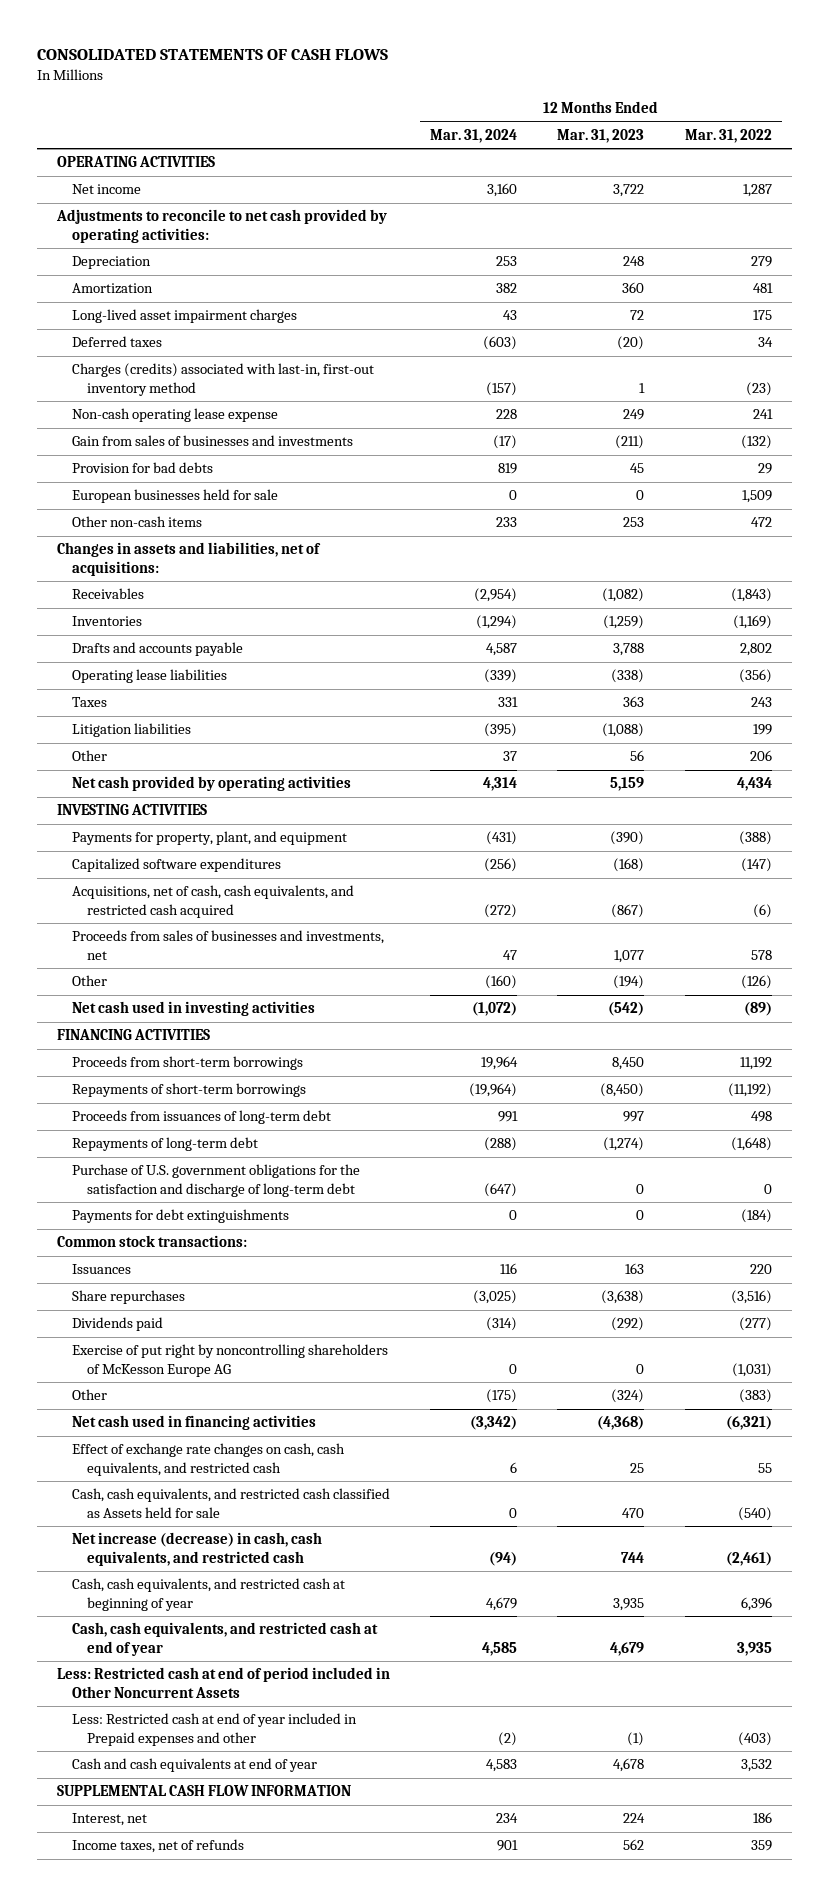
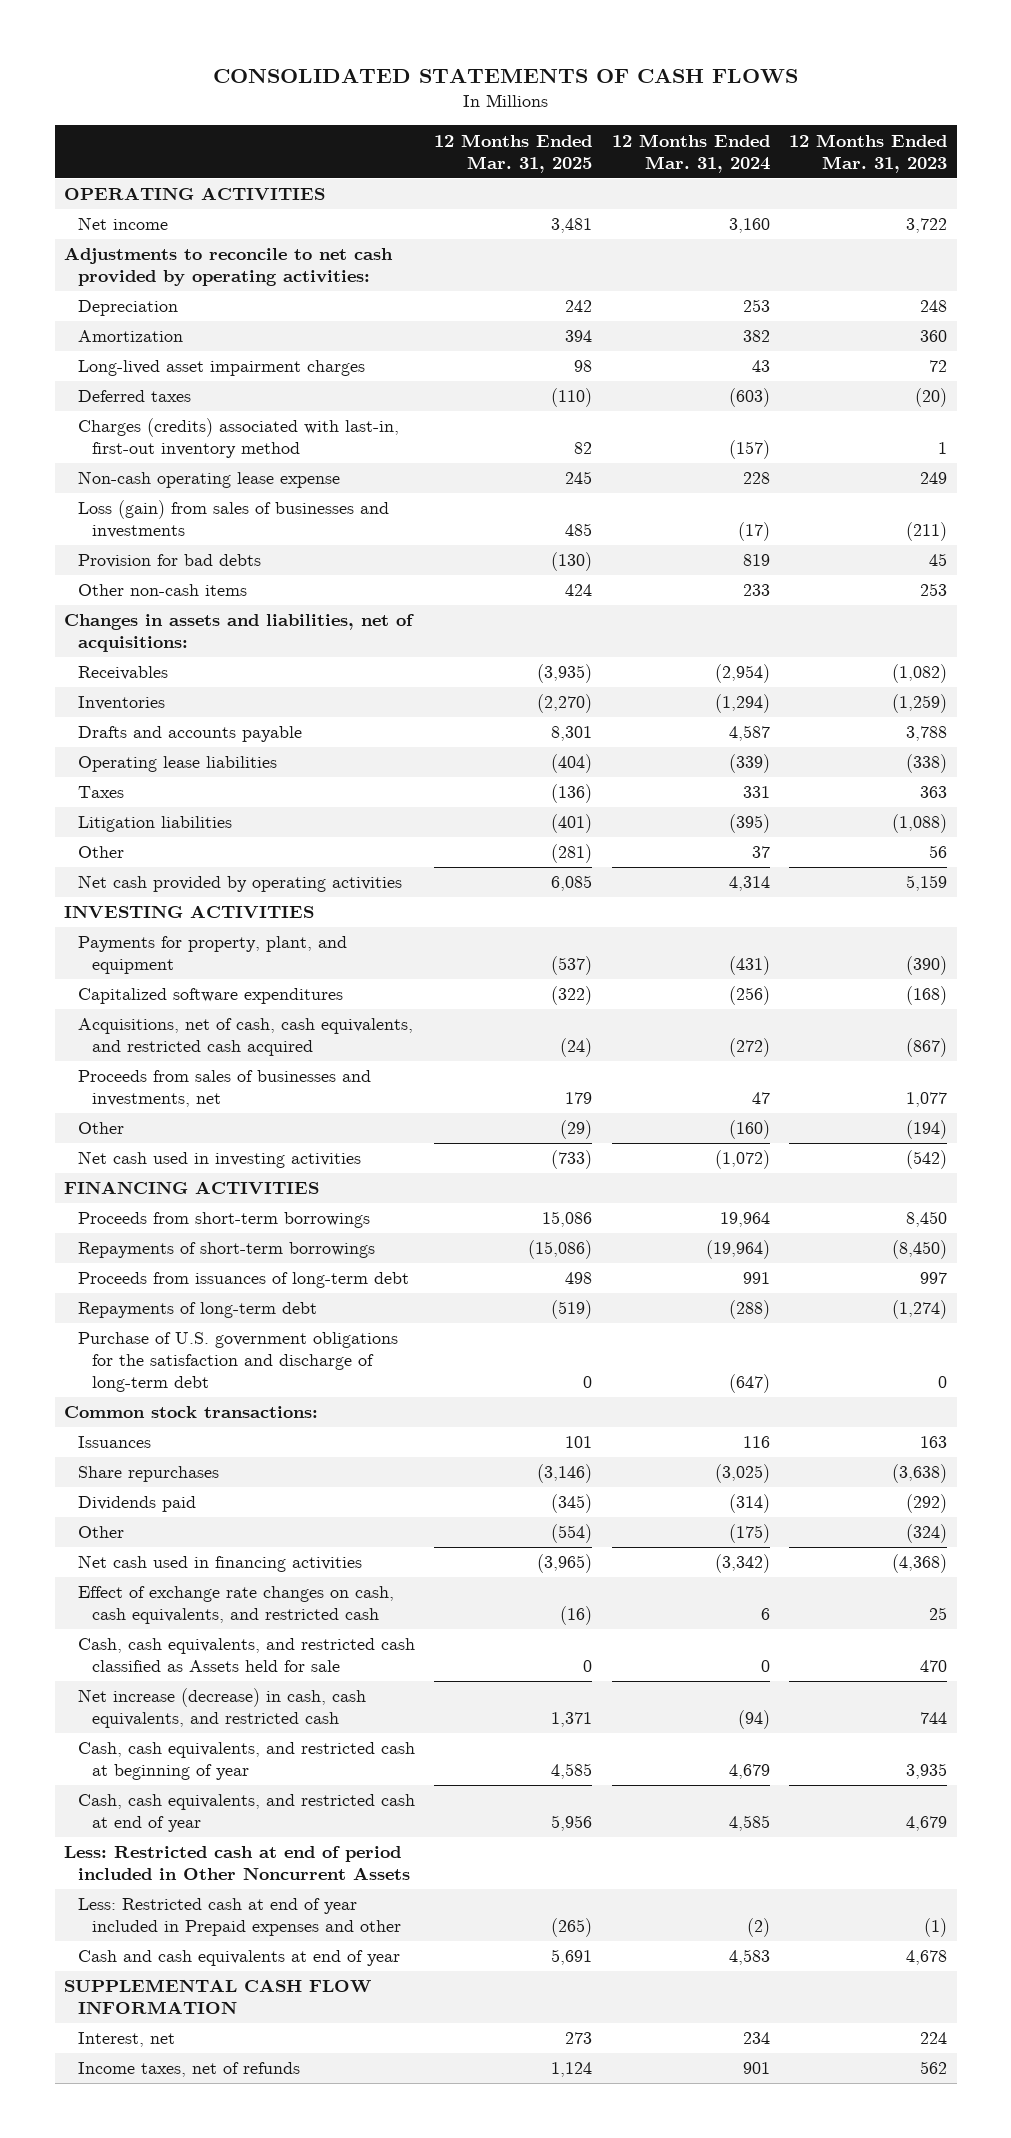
- | 12 Months Ended Mar. 31, 2024 | 12 Months Ended Mar. 31, 2023 | 12 Months Ended Mar. 31, 2022
+ | 12 Months Ended Mar. 31, 2025 | 12 Months Ended Mar. 31, 2024 | 12 Months Ended Mar. 31, 2023
- Gain from sales of businesses and investments | (17) | (211) | (132)
+ Loss (gain) from sales of businesses and investments | 485 | (17) | (211)
- European businesses held for sale | 0 | 0 | 1,509
- Payments for debt extinguishments | 0 | 0 | (184)
- Exercise of put right by noncontrolling shareholders of McKesson Europe AG | 0 | 0 | (1,031)

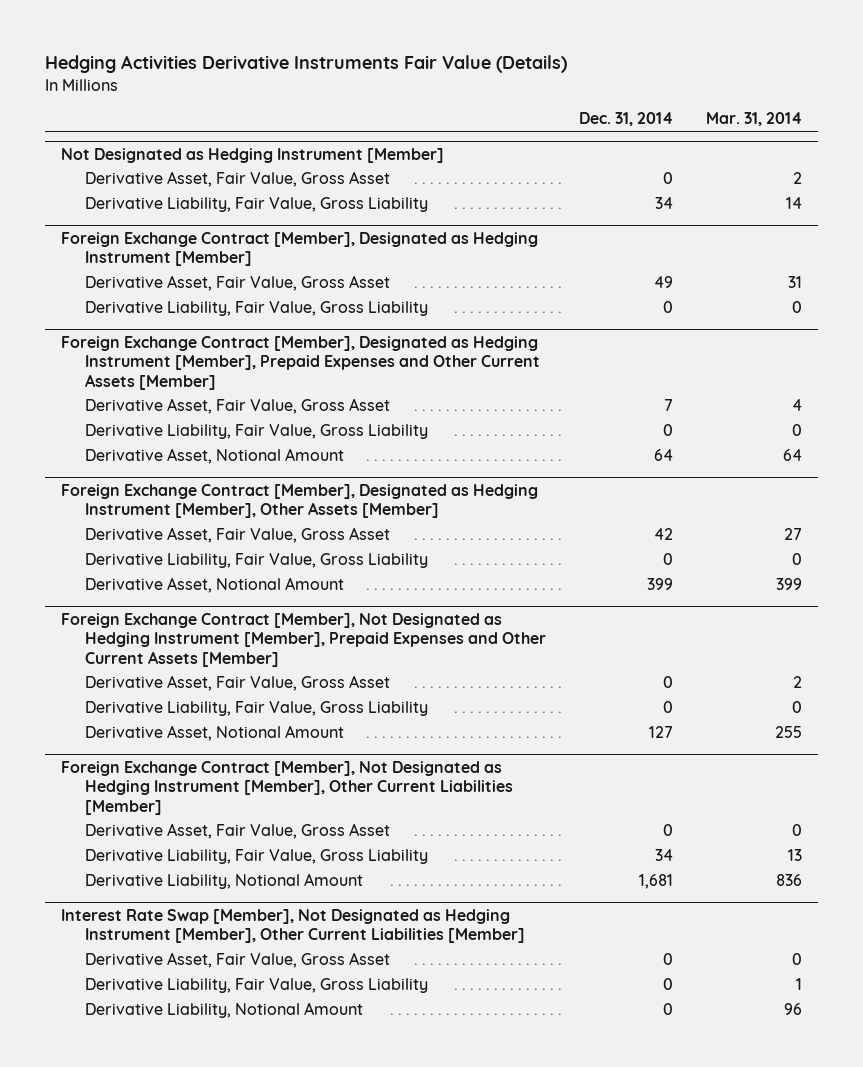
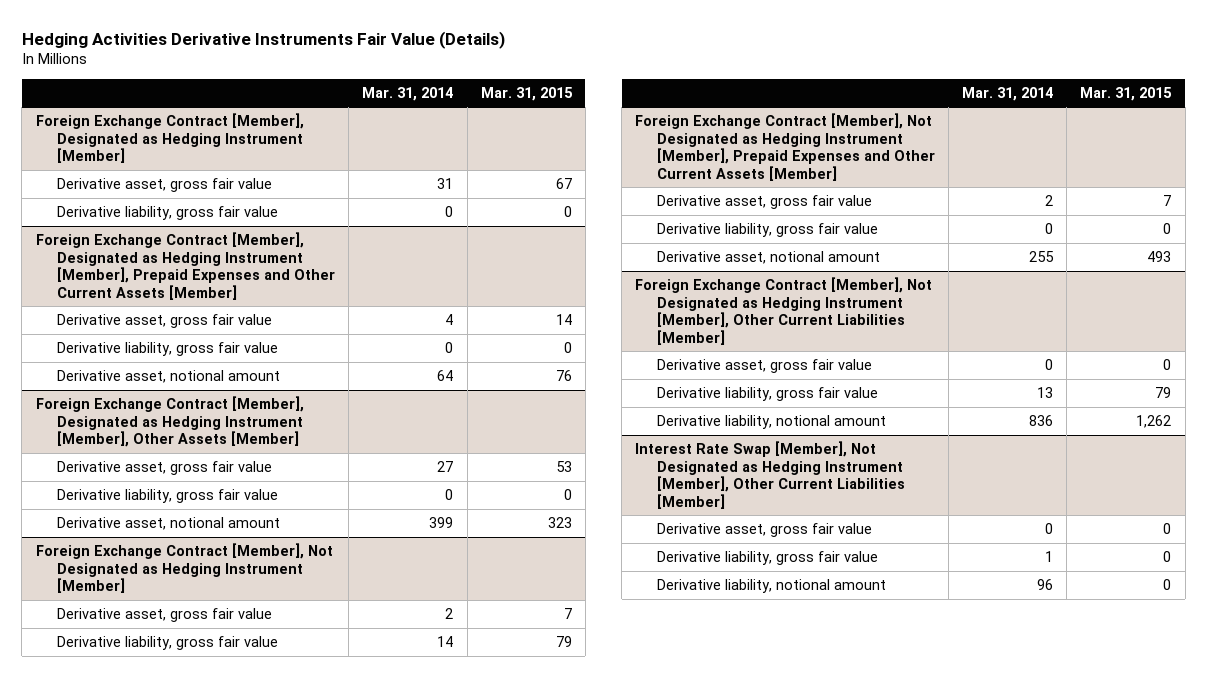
- | Dec. 31, 2014 | Mar. 31, 2014
+ | Mar. 31, 2014 | Mar. 31, 2015
- Not Designated as Hedging Instrument [Member]
- Derivative Asset, Fair Value, Gross Asset | 0 | 2
- Derivative Liability, Fair Value, Gross Liability | 34 | 14
@ Foreign Exchange Contract [Member], Designated as Hedging Instrument [Member]
- Derivative Asset, Fair Value, Gross Asset | 49 | 31
- Derivative Liability, Fair Value, Gross Liability | 0 | 0
+ Derivative asset, gross fair value | 31 | 67
+ Derivative liability, gross fair value | 0 | 0
@ Foreign Exchange Contract [Member], Designated as Hedging Instrument [Member], Prepaid Expenses and Other Current Assets [Member]
- Derivative Asset, Fair Value, Gross Asset | 7 | 4
- Derivative Liability, Fair Value, Gross Liability | 0 | 0
- Derivative Asset, Notional Amount | 64 | 64
+ Derivative asset, gross fair value | 4 | 14
+ Derivative liability, gross fair value | 0 | 0
+ Derivative asset, notional amount | 64 | 76
@ Foreign Exchange Contract [Member], Designated as Hedging Instrument [Member], Other Assets [Member]
- Derivative Asset, Fair Value, Gross Asset | 42 | 27
- Derivative Liability, Fair Value, Gross Liability | 0 | 0
- Derivative Asset, Notional Amount | 399 | 399
+ Derivative asset, gross fair value | 27 | 53
+ Derivative liability, gross fair value | 0 | 0
+ Derivative asset, notional amount | 399 | 323
+ Foreign Exchange Contract [Member], Not Designated as Hedging Instrument [Member]
+ Derivative asset, gross fair value | 2 | 7
+ Derivative liability, gross fair value | 14 | 79
@ Foreign Exchange Contract [Member], Not Designated as Hedging Instrument [Member], Prepaid Expenses and Other Current Assets [Member]
- Derivative Asset, Fair Value, Gross Asset | 0 | 2
- Derivative Liability, Fair Value, Gross Liability | 0 | 0
- Derivative Asset, Notional Amount | 127 | 255
+ Derivative asset, gross fair value | 2 | 7
+ Derivative liability, gross fair value | 0 | 0
+ Derivative asset, notional amount | 255 | 493
@ Foreign Exchange Contract [Member], Not Designated as Hedging Instrument [Member], Other Current Liabilities [Member]
- Derivative Asset, Fair Value, Gross Asset | 0 | 0
- Derivative Liability, Fair Value, Gross Liability | 34 | 13
- Derivative Liability, Notional Amount | 1,681 | 836
+ Derivative asset, gross fair value | 0 | 0
+ Derivative liability, gross fair value | 13 | 79
+ Derivative liability, notional amount | 836 | 1,262
@ Interest Rate Swap [Member], Not Designated as Hedging Instrument [Member], Other Current Liabilities [Member]
- Derivative Asset, Fair Value, Gross Asset | 0 | 0
- Derivative Liability, Fair Value, Gross Liability | 0 | 1
- Derivative Liability, Notional Amount | 0 | 96
+ Derivative asset, gross fair value | 0 | 0
+ Derivative liability, gross fair value | 1 | 0
+ Derivative liability, notional amount | 96 | 0

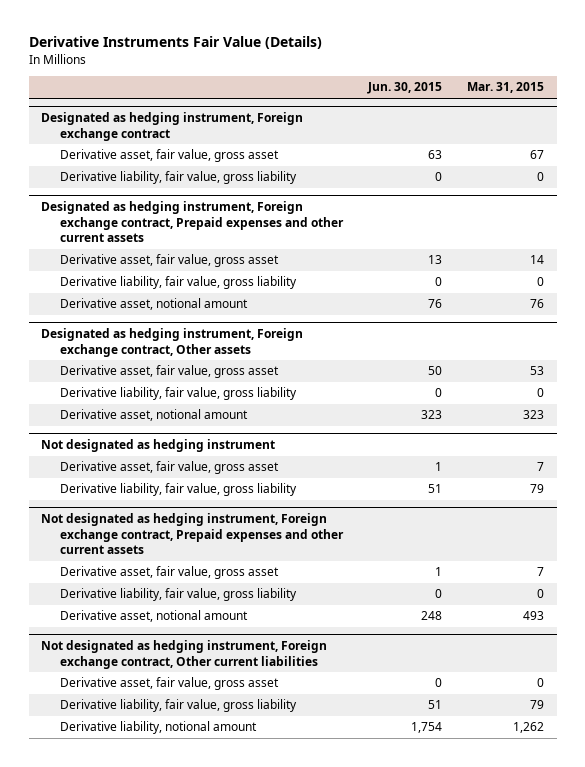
- Hedging Activities Derivative Instruments Fair Value (Details)
+ Derivative Instruments Fair Value (Details)
- | Mar. 31, 2014 | Mar. 31, 2015
+ | Jun. 30, 2015 | Mar. 31, 2015
- Foreign Exchange Contract [Member], Designated as Hedging Instrument [Member]
- Derivative asset, gross fair value | 31 | 67
- Derivative liability, gross fair value | 0 | 0
- Foreign Exchange Contract [Member], Designated as Hedging Instrument [Member], Prepaid Expenses and Other Current Assets [Member]
- Derivative asset, gross fair value | 4 | 14
- Derivative liability, gross fair value | 0 | 0
+ Designated as hedging instrument, Foreign exchange contract
+ Derivative asset, fair value, gross asset | 63 | 67
+ Derivative liability, fair value, gross liability | 0 | 0
+ Designated as hedging instrument, Foreign exchange contract, Prepaid expenses and other current assets
+ Derivative asset, fair value, gross asset | 13 | 14
+ Derivative liability, fair value, gross liability | 0 | 0
- Foreign Exchange Contract [Member], Designated as Hedging Instrument [Member], Other Assets [Member]
- Derivative asset, gross fair value | 27 | 53
- Derivative liability, gross fair value | 0 | 0
+ Designated as hedging instrument, Foreign exchange contract, Other assets
+ Derivative asset, fair value, gross asset | 50 | 53
+ Derivative liability, fair value, gross liability | 0 | 0
- Foreign Exchange Contract [Member], Not Designated as Hedging Instrument [Member]
- Derivative asset, gross fair value | 2 | 7
- Derivative liability, gross fair value | 14 | 79
- Foreign Exchange Contract [Member], Not Designated as Hedging Instrument [Member], Prepaid Expenses and Other Current Assets [Member]
- Derivative asset, gross fair value | 2 | 7
- Derivative liability, gross fair value | 0 | 0
+ Not designated as hedging instrument
+ Derivative asset, fair value, gross asset | 1 | 7
+ Derivative liability, fair value, gross liability | 51 | 79
+ Not designated as hedging instrument, Foreign exchange contract, Prepaid expenses and other current assets
+ Derivative asset, fair value, gross asset | 1 | 7
+ Derivative liability, fair value, gross liability | 0 | 0
- Foreign Exchange Contract [Member], Not Designated as Hedging Instrument [Member], Other Current Liabilities [Member]
- Derivative asset, gross fair value | 0 | 0
- Derivative liability, gross fair value | 13 | 79
+ Not designated as hedging instrument, Foreign exchange contract, Other current liabilities
+ Derivative asset, fair value, gross asset | 0 | 0
+ Derivative liability, fair value, gross liability | 51 | 79
- Interest Rate Swap [Member], Not Designated as Hedging Instrument [Member], Other Current Liabilities [Member]
- Derivative asset, gross fair value | 0 | 0
- Derivative liability, gross fair value | 1 | 0
- Derivative liability, notional amount | 96 | 0

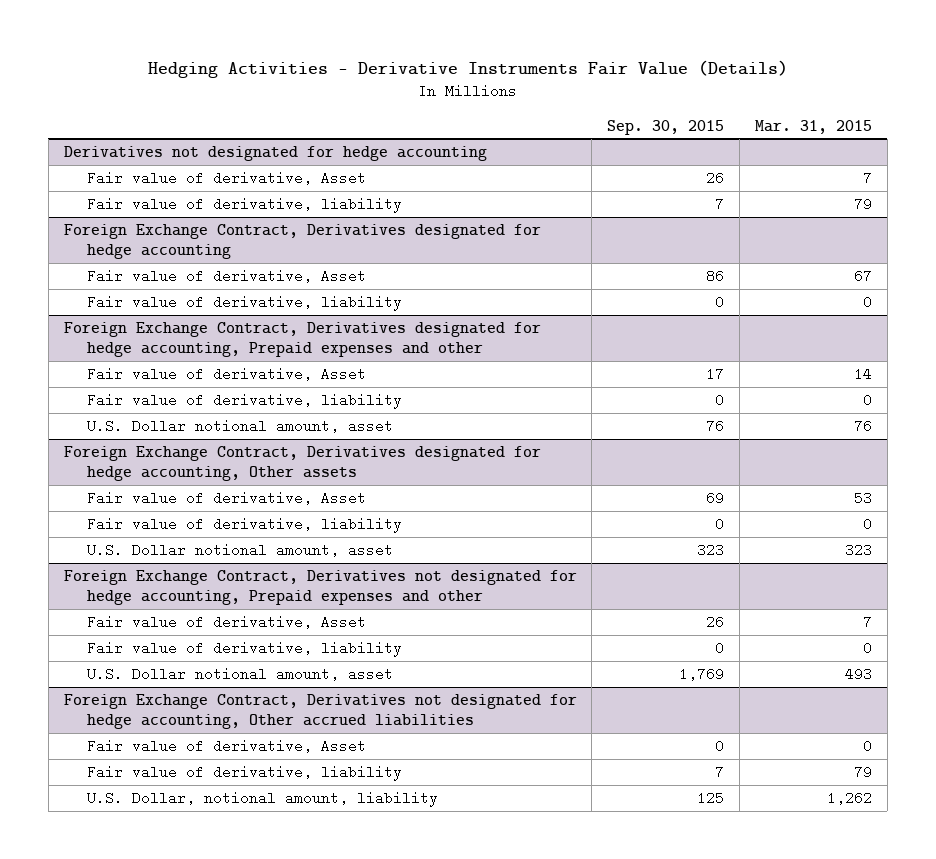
- Derivative Instruments Fair Value (Details)
+ Hedging Activities - Derivative Instruments Fair Value (Details)
- | Jun. 30, 2015 | Mar. 31, 2015
+ | Sep. 30, 2015 | Mar. 31, 2015
- Designated as hedging instrument, Foreign exchange contract
- Derivative asset, fair value, gross asset | 63 | 67
- Derivative liability, fair value, gross liability | 0 | 0
- Designated as hedging instrument, Foreign exchange contract, Prepaid expenses and other current assets
- Derivative asset, fair value, gross asset | 13 | 14
- Derivative liability, fair value, gross liability | 0 | 0
- Derivative asset, notional amount | 76 | 76
- Designated as hedging instrument, Foreign exchange contract, Other assets
- Derivative asset, fair value, gross asset | 50 | 53
- Derivative liability, fair value, gross liability | 0 | 0
- Derivative asset, notional amount | 323 | 323
- Not designated as hedging instrument
- Derivative asset, fair value, gross asset | 1 | 7
- Derivative liability, fair value, gross liability | 51 | 79
- Not designated as hedging instrument, Foreign exchange contract, Prepaid expenses and other current assets
- Derivative asset, fair value, gross asset | 1 | 7
- Derivative liability, fair value, gross liability | 0 | 0
- Derivative asset, notional amount | 248 | 493
- Not designated as hedging instrument, Foreign exchange contract, Other current liabilities
- Derivative asset, fair value, gross asset | 0 | 0
- Derivative liability, fair value, gross liability | 51 | 79
- Derivative liability, notional amount | 1,754 | 1,262
+ Derivatives not designated for hedge accounting
+ Fair value of derivative, Asset | 26 | 7
+ Fair value of derivative, liability | 7 | 79
+ Foreign Exchange Contract, Derivatives designated for hedge accounting
+ Fair value of derivative, Asset | 86 | 67
+ Fair value of derivative, liability | 0 | 0
+ Foreign Exchange Contract, Derivatives designated for hedge accounting, Prepaid expenses and other
+ Fair value of derivative, Asset | 17 | 14
+ Fair value of derivative, liability | 0 | 0
+ U.S. Dollar notional amount, asset | 76 | 76
+ Foreign Exchange Contract, Derivatives designated for hedge accounting, Other assets
+ Fair value of derivative, Asset | 69 | 53
+ Fair value of derivative, liability | 0 | 0
+ U.S. Dollar notional amount, asset | 323 | 323
+ Foreign Exchange Contract, Derivatives not designated for hedge accounting, Prepaid expenses and other
+ Fair value of derivative, Asset | 26 | 7
+ Fair value of derivative, liability | 0 | 0
+ U.S. Dollar notional amount, asset | 1,769 | 493
+ Foreign Exchange Contract, Derivatives not designated for hedge accounting, Other accrued liabilities
+ Fair value of derivative, Asset | 0 | 0
+ Fair value of derivative, liability | 7 | 79
+ U.S. Dollar, notional amount, liability | 125 | 1,262

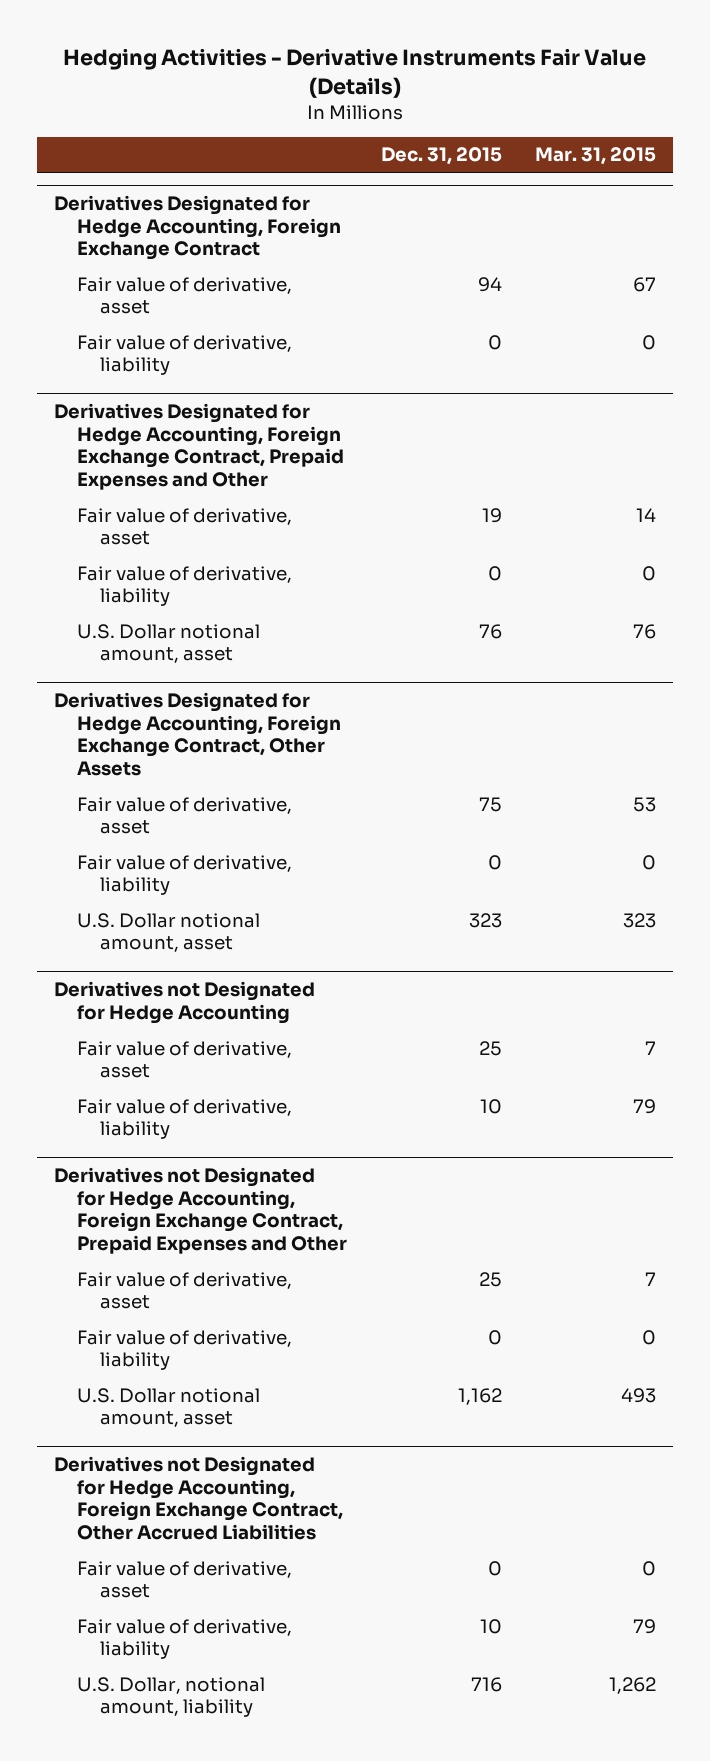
- | Sep. 30, 2015 | Mar. 31, 2015
+ | Dec. 31, 2015 | Mar. 31, 2015
- Derivatives not designated for hedge accounting
- Fair value of derivative, Asset | 26 | 7
- Fair value of derivative, liability | 7 | 79
- Foreign Exchange Contract, Derivatives designated for hedge accounting
- Fair value of derivative, Asset | 86 | 67
+ Derivatives Designated for Hedge Accounting, Foreign Exchange Contract
+ Fair value of derivative, asset | 94 | 67
- Foreign Exchange Contract, Derivatives designated for hedge accounting, Prepaid expenses and other
- Fair value of derivative, Asset | 17 | 14
+ Derivatives Designated for Hedge Accounting, Foreign Exchange Contract, Prepaid Expenses and Other
+ Fair value of derivative, asset | 19 | 14
- Foreign Exchange Contract, Derivatives designated for hedge accounting, Other assets
- Fair value of derivative, Asset | 69 | 53
+ Derivatives Designated for Hedge Accounting, Foreign Exchange Contract, Other Assets
+ Fair value of derivative, asset | 75 | 53
- Foreign Exchange Contract, Derivatives not designated for hedge accounting, Prepaid expenses and other
- Fair value of derivative, Asset | 26 | 7
+ Derivatives not Designated for Hedge Accounting
+ Fair value of derivative, asset | 25 | 7
+ Fair value of derivative, liability | 10 | 79
+ Derivatives not Designated for Hedge Accounting, Foreign Exchange Contract, Prepaid Expenses and Other
+ Fair value of derivative, asset | 25 | 7
- Foreign Exchange Contract, Derivatives not designated for hedge accounting, Other accrued liabilities
- Fair value of derivative, Asset | 0 | 0
+ Derivatives not Designated for Hedge Accounting, Foreign Exchange Contract, Other Accrued Liabilities
+ Fair value of derivative, asset | 0 | 0

